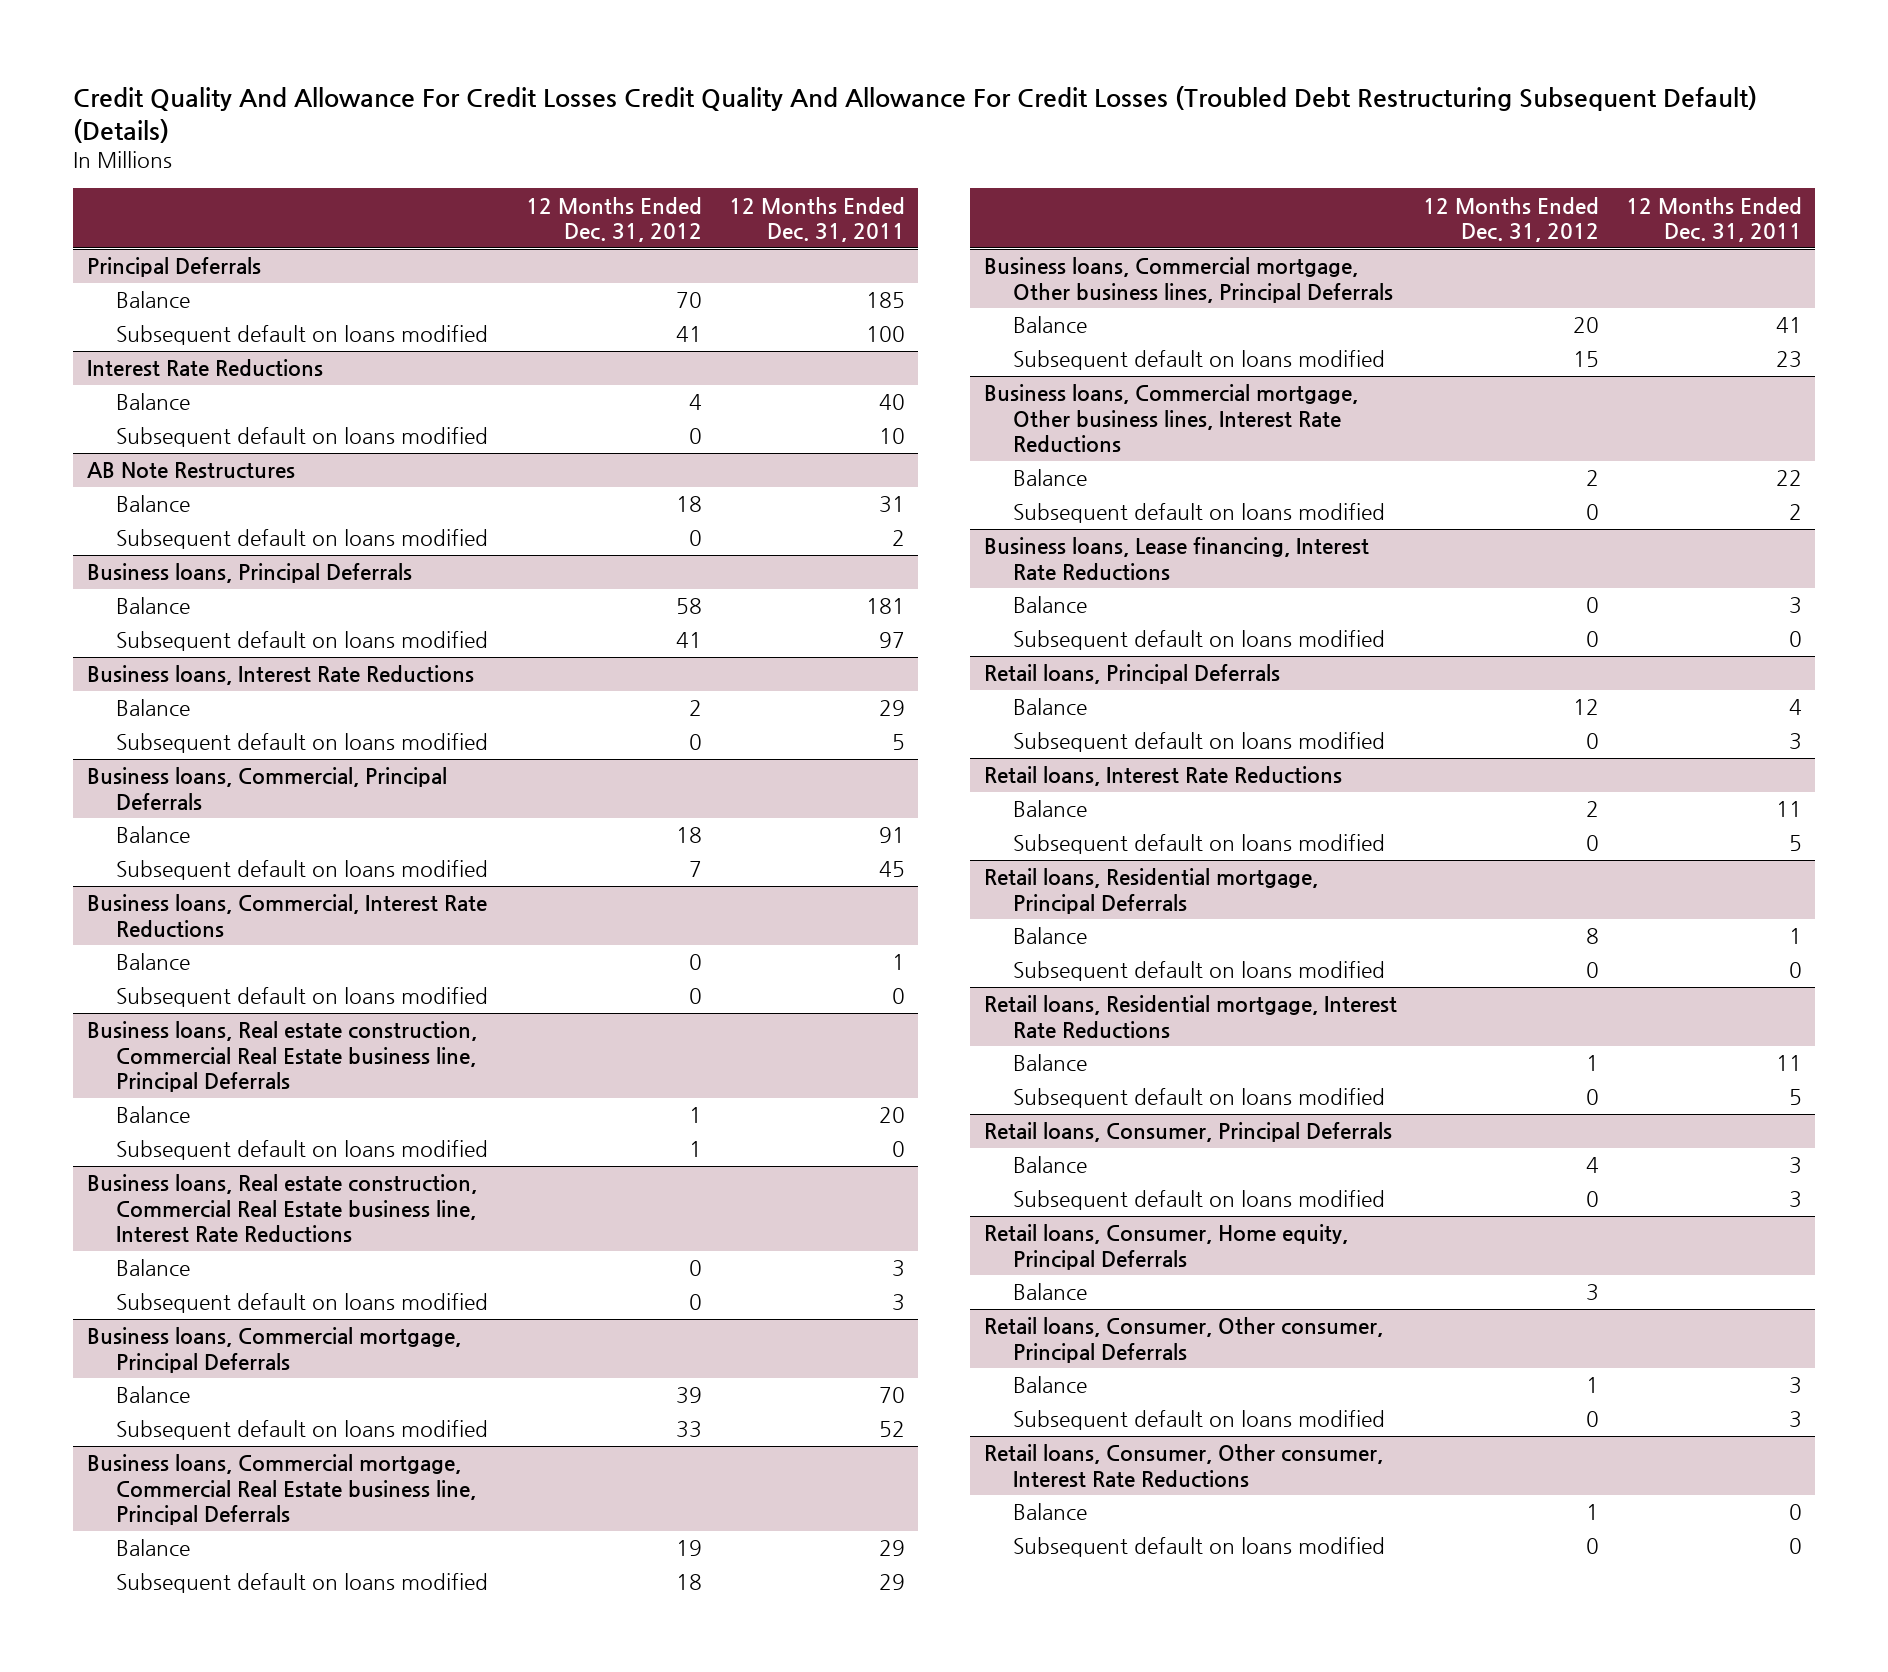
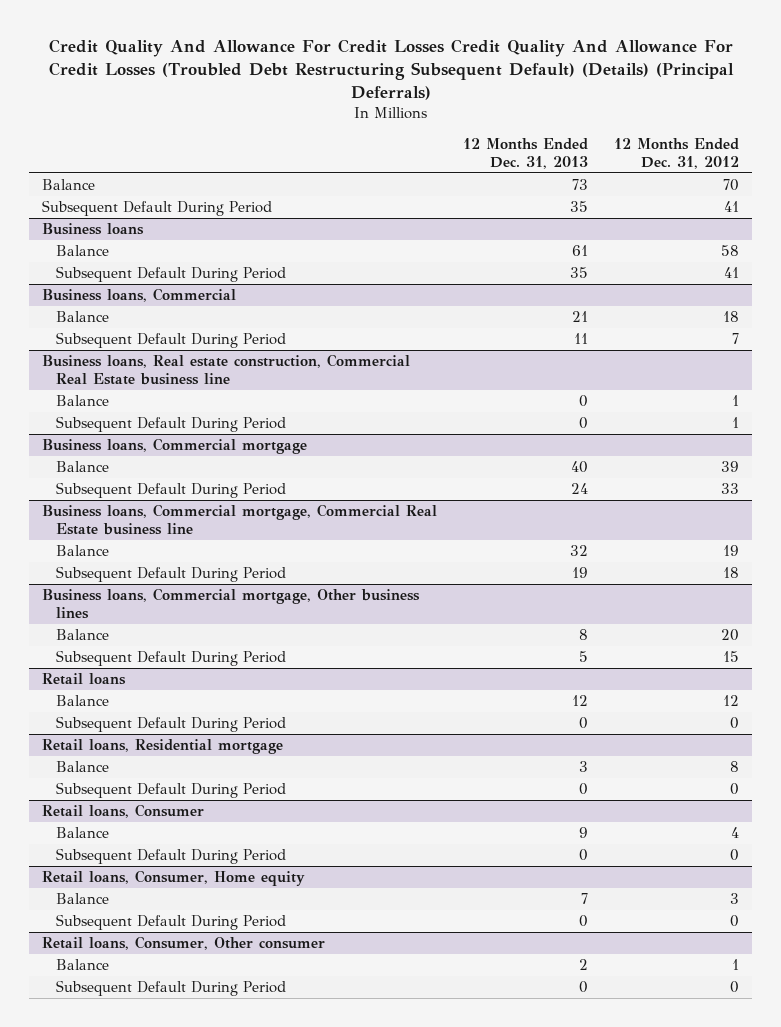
- Credit Quality And Allowance For Credit Losses Credit Quality And Allowance For Credit Losses (Troubled Debt Restructuring Subsequent Default) (Details)
+ Credit Quality And Allowance For Credit Losses Credit Quality And Allowance For Credit Losses (Troubled Debt Restructuring Subsequent Default) (Details) (Principal Deferrals)
- | 12 Months Ended Dec. 31, 2012 | 12 Months Ended Dec. 31, 2011
+ | 12 Months Ended Dec. 31, 2013 | 12 Months Ended Dec. 31, 2012
- Principal Deferrals
- Subsequent default on loans modified | 41 | 100
- Interest Rate Reductions
- Balance | 4 | 40
- Subsequent default on loans modified | 0 | 10
- AB Note Restructures
- Balance | 18 | 31
- Subsequent default on loans modified | 0 | 2
- Business loans, Principal Deferrals
+ Subsequent Default During Period | 35 | 41
+ Business loans
- Subsequent default on loans modified | 41 | 97
- Business loans, Interest Rate Reductions
- Balance | 2 | 29
- Subsequent default on loans modified | 0 | 5
- Business loans, Commercial, Principal Deferrals
+ Subsequent Default During Period | 35 | 41
+ Business loans, Commercial
- Subsequent default on loans modified | 7 | 45
- Business loans, Commercial, Interest Rate Reductions
- Balance | 0 | 1
- Subsequent default on loans modified | 0 | 0
- Business loans, Real estate construction, Commercial Real Estate business line, Principal Deferrals
+ Subsequent Default During Period | 11 | 7
+ Business loans, Real estate construction, Commercial Real Estate business line
- Subsequent default on loans modified | 1 | 0
- Business loans, Real estate construction, Commercial Real Estate business line, Interest Rate Reductions
- Balance | 0 | 3
- Subsequent default on loans modified | 0 | 3
- Business loans, Commercial mortgage, Principal Deferrals
+ Subsequent Default During Period | 0 | 1
+ Business loans, Commercial mortgage
- Subsequent default on loans modified | 33 | 52
- Business loans, Commercial mortgage, Commercial Real Estate business line, Principal Deferrals
+ Subsequent Default During Period | 24 | 33
+ Business loans, Commercial mortgage, Commercial Real Estate business line
- Subsequent default on loans modified | 18 | 29
- Business loans, Commercial mortgage, Other business lines, Principal Deferrals
+ Subsequent Default During Period | 19 | 18
+ Business loans, Commercial mortgage, Other business lines
- Subsequent default on loans modified | 15 | 23
- Business loans, Commercial mortgage, Other business lines, Interest Rate Reductions
- Balance | 2 | 22
- Subsequent default on loans modified | 0 | 2
- Business loans, Lease financing, Interest Rate Reductions
- Balance | 0 | 3
- Subsequent default on loans modified | 0 | 0
- Retail loans, Principal Deferrals
+ Subsequent Default During Period | 5 | 15
+ Retail loans
- Subsequent default on loans modified | 0 | 3
- Retail loans, Interest Rate Reductions
- Balance | 2 | 11
- Subsequent default on loans modified | 0 | 5
- Retail loans, Residential mortgage, Principal Deferrals
+ Subsequent Default During Period | 0 | 0
+ Retail loans, Residential mortgage
- Subsequent default on loans modified | 0 | 0
- Retail loans, Residential mortgage, Interest Rate Reductions
- Balance | 1 | 11
- Subsequent default on loans modified | 0 | 5
- Retail loans, Consumer, Principal Deferrals
+ Subsequent Default During Period | 0 | 0
+ Retail loans, Consumer
- Subsequent default on loans modified | 0 | 3
- Retail loans, Consumer, Home equity, Principal Deferrals
+ Subsequent Default During Period | 0 | 0
+ Retail loans, Consumer, Home equity
- Retail loans, Consumer, Other consumer, Principal Deferrals
- Balance | 1 | 3
- Subsequent default on loans modified | 0 | 3
- Retail loans, Consumer, Other consumer, Interest Rate Reductions
+ Subsequent Default During Period | 0 | 0
+ Retail loans, Consumer, Other consumer
- Subsequent default on loans modified | 0 | 0
+ Subsequent Default During Period | 0 | 0

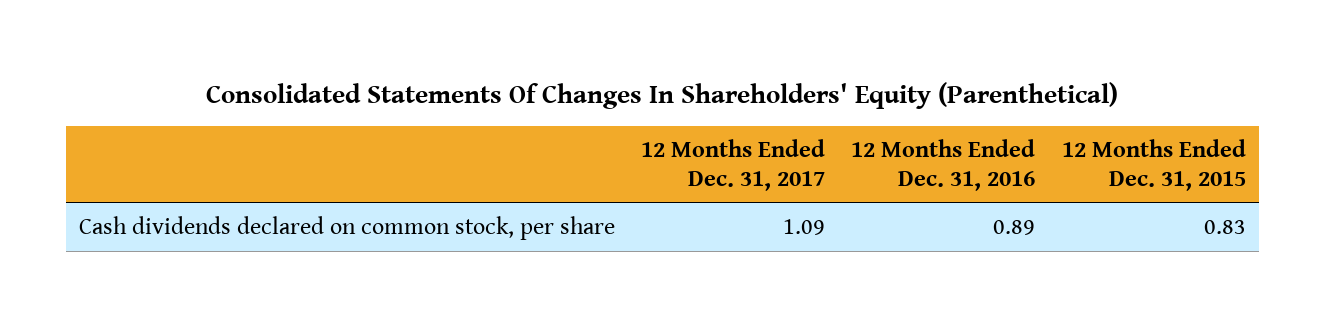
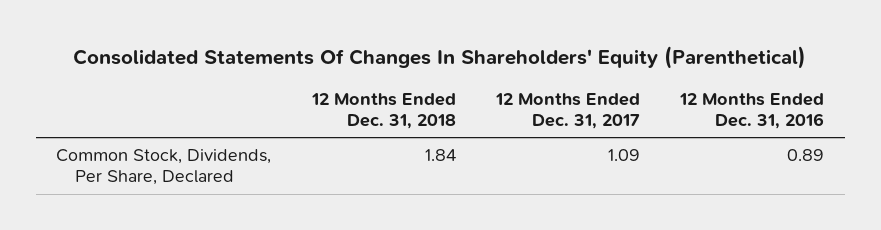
- | 12 Months Ended Dec. 31, 2017 | 12 Months Ended Dec. 31, 2016 | 12 Months Ended Dec. 31, 2015
+ | 12 Months Ended Dec. 31, 2018 | 12 Months Ended Dec. 31, 2017 | 12 Months Ended Dec. 31, 2016
- Cash dividends declared on common stock, per share | 1.09 | 0.89 | 0.83
+ Common Stock, Dividends, Per Share, Declared | 1.84 | 1.09 | 0.89

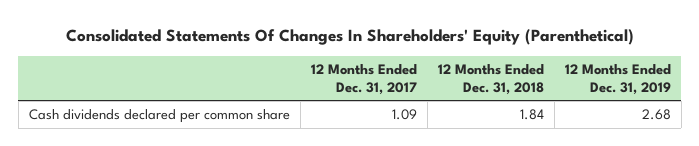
- | 12 Months Ended Dec. 31, 2018 | 12 Months Ended Dec. 31, 2017 | 12 Months Ended Dec. 31, 2016
+ | 12 Months Ended Dec. 31, 2017 | 12 Months Ended Dec. 31, 2018 | 12 Months Ended Dec. 31, 2019
- Common Stock, Dividends, Per Share, Declared | 1.84 | 1.09 | 0.89
+ Cash dividends declared per common share | 1.09 | 1.84 | 2.68

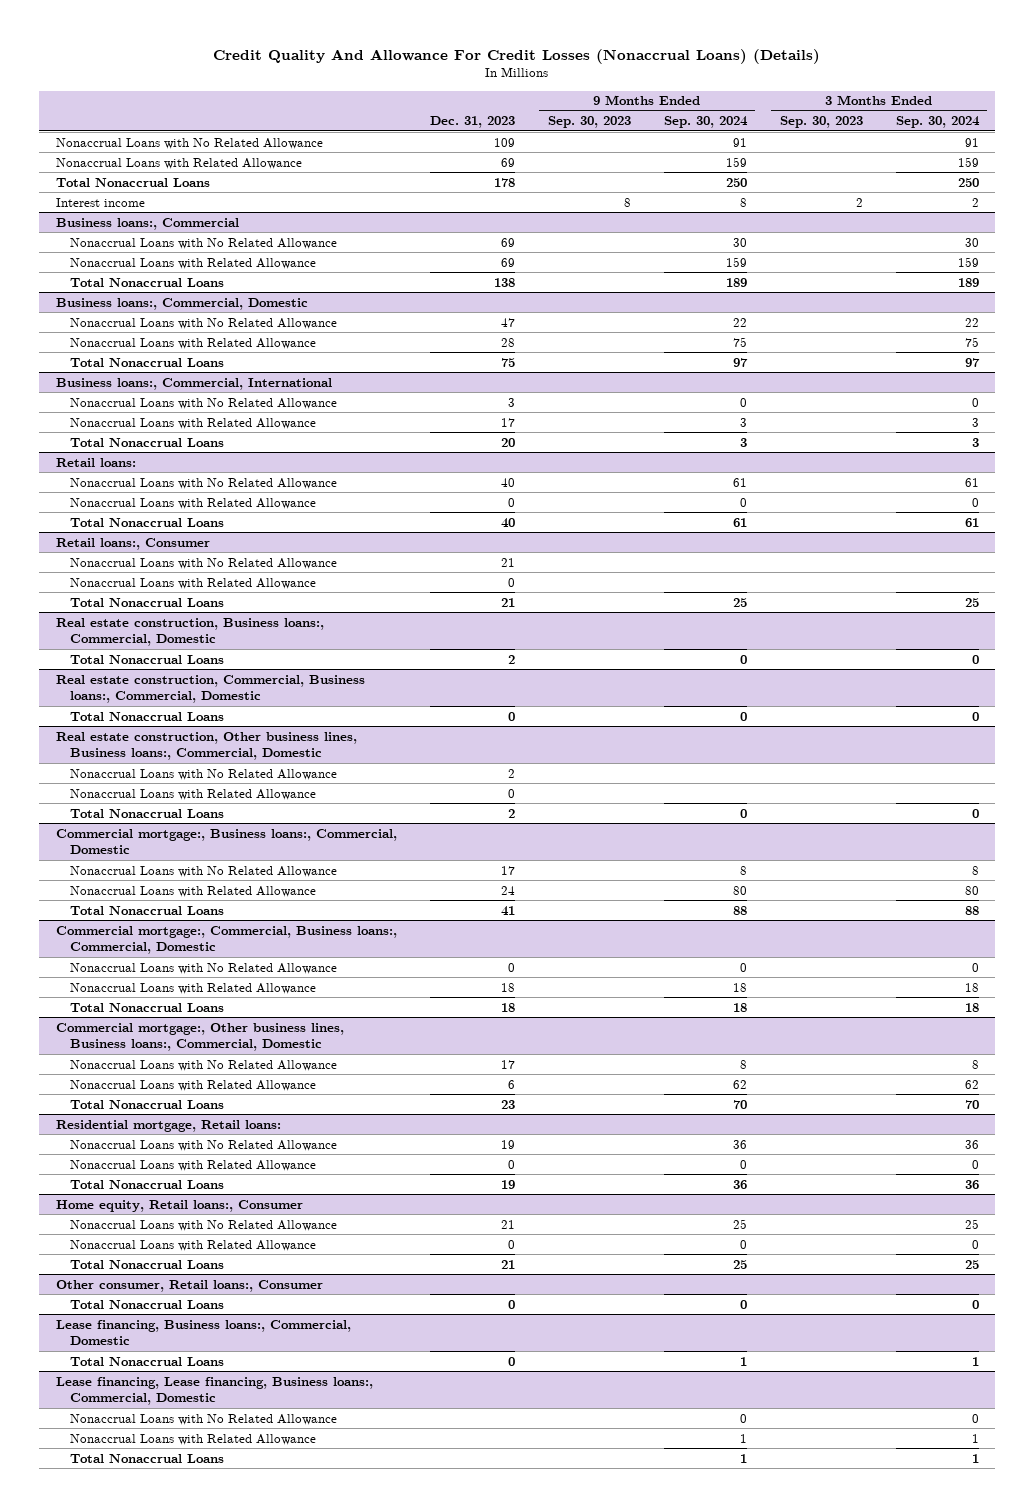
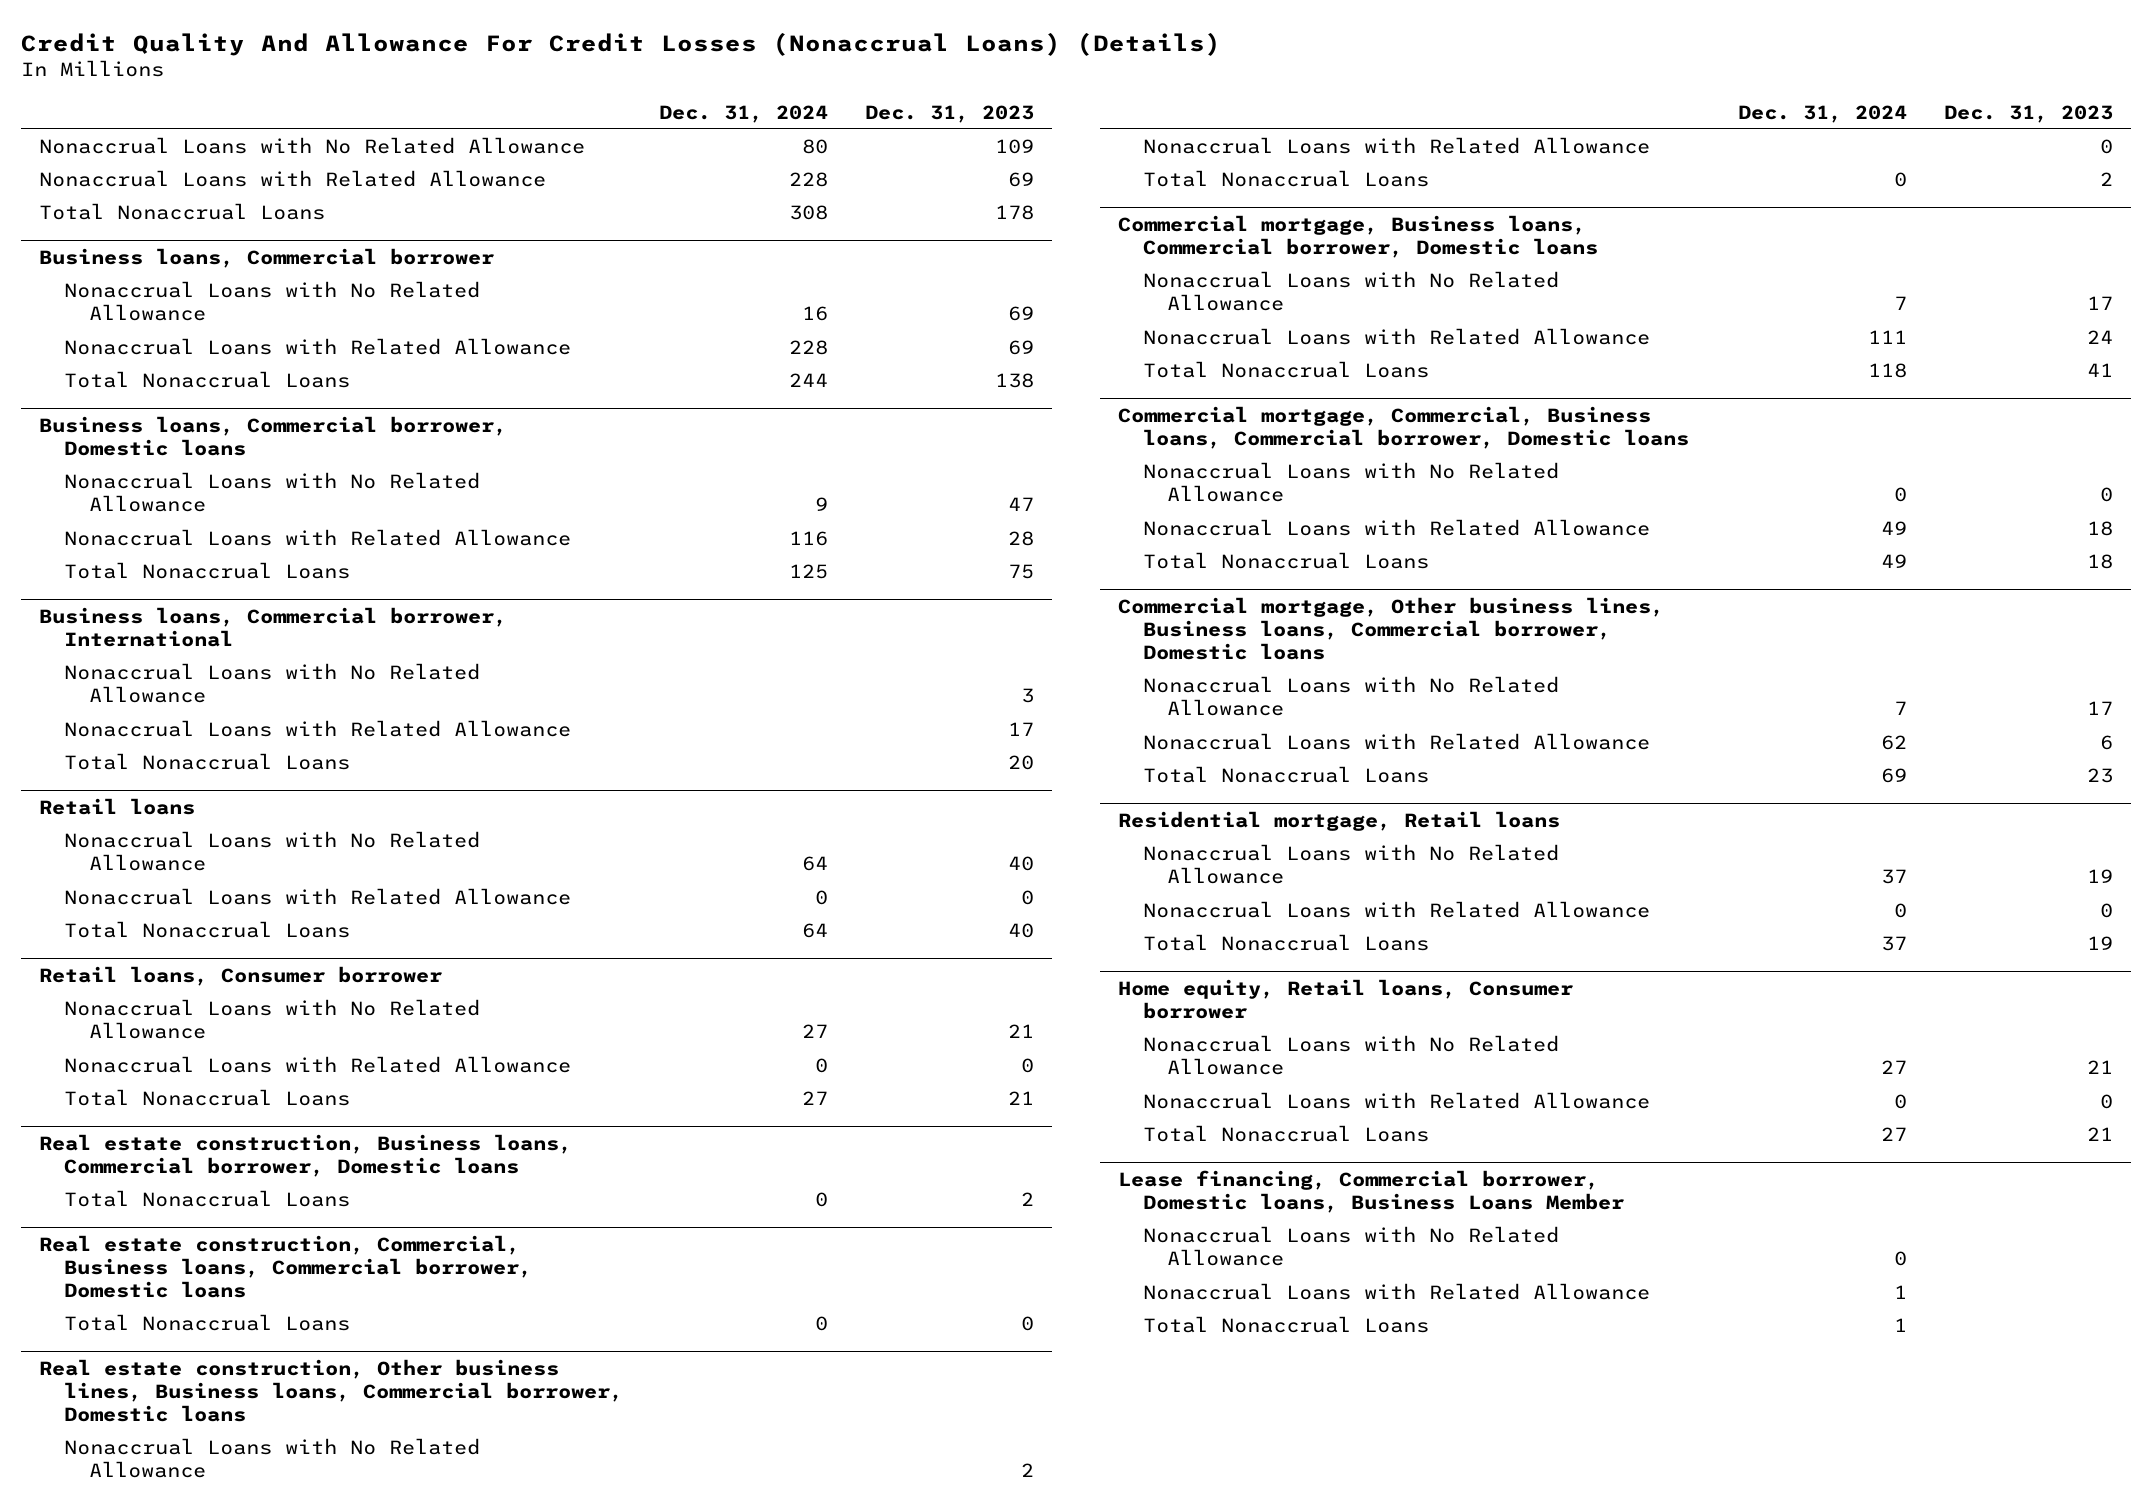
- | Dec. 31, 2023 | 9 Months Ended Sep. 30, 2023 | 9 Months Ended Sep. 30, 2024 | 3 Months Ended Sep. 30, 2023 | 3 Months Ended Sep. 30, 2024
+ | Dec. 31, 2024 | Dec. 31, 2023
- Interest income | | 8 | 8 | 2 | 2
- Business loans:, Commercial
+ Business loans, Commercial borrower
- Business loans:, Commercial, Domestic
+ Business loans, Commercial borrower, Domestic loans
- Business loans:, Commercial, International
+ Business loans, Commercial borrower, International
- Retail loans:
+ Retail loans
- Retail loans:, Consumer
+ Retail loans, Consumer borrower
- Real estate construction, Business loans:, Commercial, Domestic
+ Real estate construction, Business loans, Commercial borrower, Domestic loans
- Real estate construction, Commercial, Business loans:, Commercial, Domestic
+ Real estate construction, Commercial, Business loans, Commercial borrower, Domestic loans
- Real estate construction, Other business lines, Business loans:, Commercial, Domestic
+ Real estate construction, Other business lines, Business loans, Commercial borrower, Domestic loans
- Commercial mortgage:, Business loans:, Commercial, Domestic
+ Commercial mortgage, Business loans, Commercial borrower, Domestic loans
- Commercial mortgage:, Commercial, Business loans:, Commercial, Domestic
+ Commercial mortgage, Commercial, Business loans, Commercial borrower, Domestic loans
- Commercial mortgage:, Other business lines, Business loans:, Commercial, Domestic
+ Commercial mortgage, Other business lines, Business loans, Commercial borrower, Domestic loans
- Residential mortgage, Retail loans:
+ Residential mortgage, Retail loans
- Home equity, Retail loans:, Consumer
+ Home equity, Retail loans, Consumer borrower
- Other consumer, Retail loans:, Consumer
- Total Nonaccrual Loans | 0 | | 0 | | 0
- Lease financing, Business loans:, Commercial, Domestic
- Total Nonaccrual Loans | 0 | | 1 | | 1
- Lease financing, Lease financing, Business loans:, Commercial, Domestic
+ Lease financing, Commercial borrower, Domestic loans, Business Loans Member

